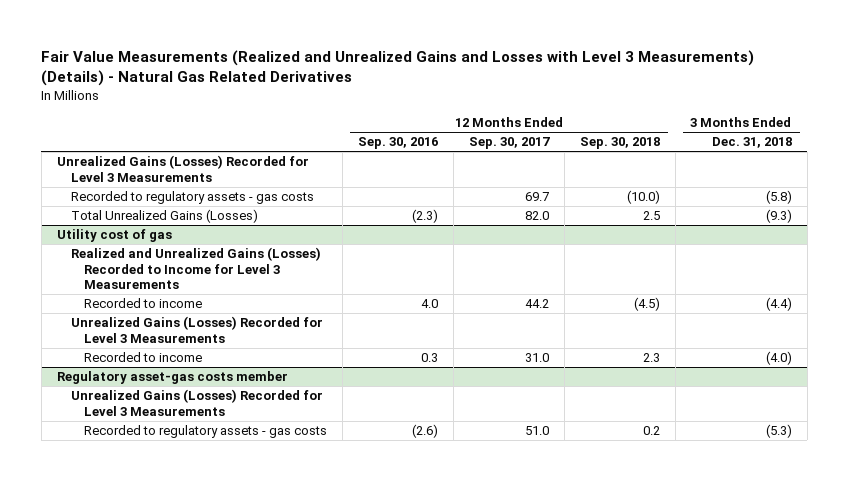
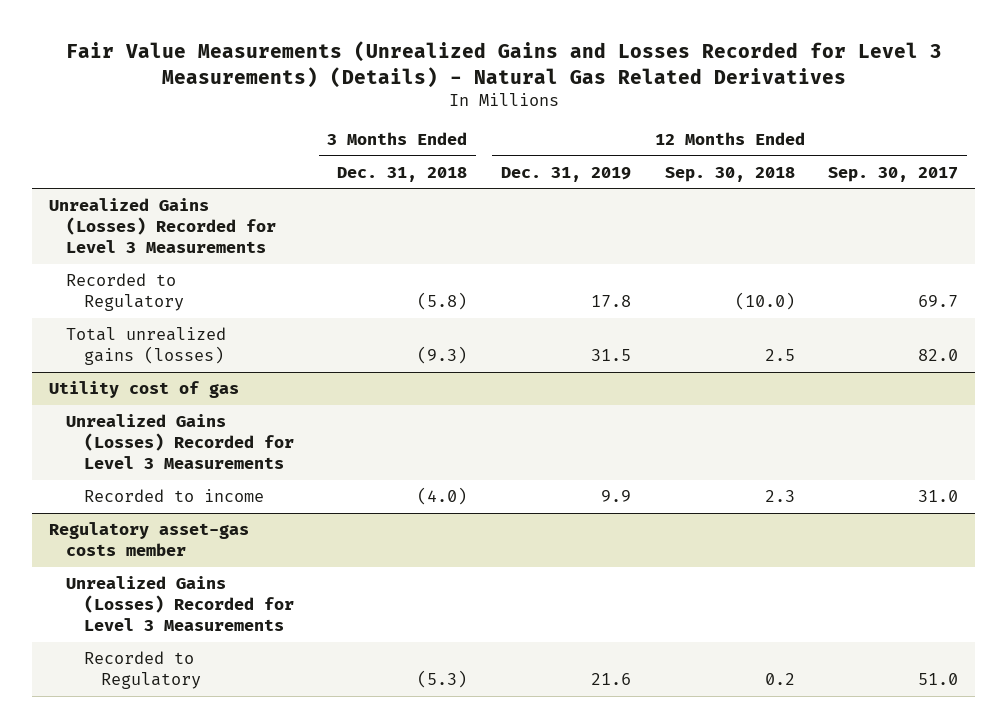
- Fair Value Measurements (Realized and Unrealized Gains and Losses with Level 3 Measurements) (Details) - Natural Gas Related Derivatives
+ Fair Value Measurements (Unrealized Gains and Losses Recorded for Level 3 Measurements) (Details) - Natural Gas Related Derivatives
- | 12 Months Ended Sep. 30, 2016 | 12 Months Ended Sep. 30, 2017 | 12 Months Ended Sep. 30, 2018 | 3 Months Ended Dec. 31, 2018
+ | 3 Months Ended Dec. 31, 2018 | 12 Months Ended Dec. 31, 2019 | 12 Months Ended Sep. 30, 2018 | 12 Months Ended Sep. 30, 2017
- Recorded to regulatory assets - gas costs | | 69.7 | (10.0) | (5.8)
- Total Unrealized Gains (Losses) | (2.3) | 82.0 | 2.5 | (9.3)
+ Recorded to Regulatory | (5.8) | 17.8 | (10.0) | 69.7
+ Total unrealized gains (losses) | (9.3) | 31.5 | 2.5 | 82.0
@ Utility cost of gas
- Realized and Unrealized Gains (Losses) Recorded to Income for Level 3 Measurements
- Recorded to income | 4.0 | 44.2 | (4.5) | (4.4)
@ Regulatory asset-gas costs member
- Recorded to regulatory assets - gas costs | (2.6) | 51.0 | 0.2 | (5.3)
+ Recorded to Regulatory | (5.3) | 21.6 | 0.2 | 51.0

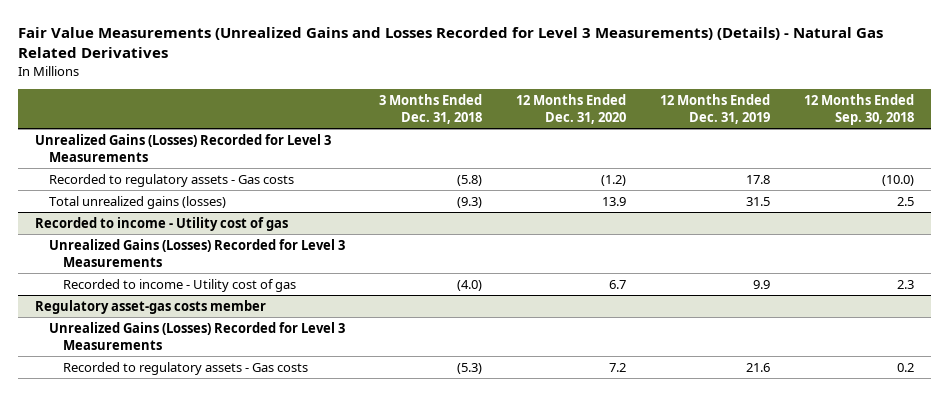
- | 3 Months Ended Dec. 31, 2018 | 12 Months Ended Dec. 31, 2019 | 12 Months Ended Sep. 30, 2018 | 12 Months Ended Sep. 30, 2017
+ | 3 Months Ended Dec. 31, 2018 | 12 Months Ended Dec. 31, 2020 | 12 Months Ended Dec. 31, 2019 | 12 Months Ended Sep. 30, 2018
- Recorded to Regulatory | (5.8) | 17.8 | (10.0) | 69.7
+ Recorded to regulatory assets - Gas costs | (5.8) | (1.2) | 17.8 | (10.0)
- Utility cost of gas
+ Recorded to income - Utility cost of gas
- Recorded to income | (4.0) | 9.9 | 2.3 | 31.0
+ Recorded to income - Utility cost of gas | (4.0) | 6.7 | 9.9 | 2.3
@ Regulatory asset-gas costs member
- Recorded to Regulatory | (5.3) | 21.6 | 0.2 | 51.0
+ Recorded to regulatory assets - Gas costs | (5.3) | 7.2 | 21.6 | 0.2

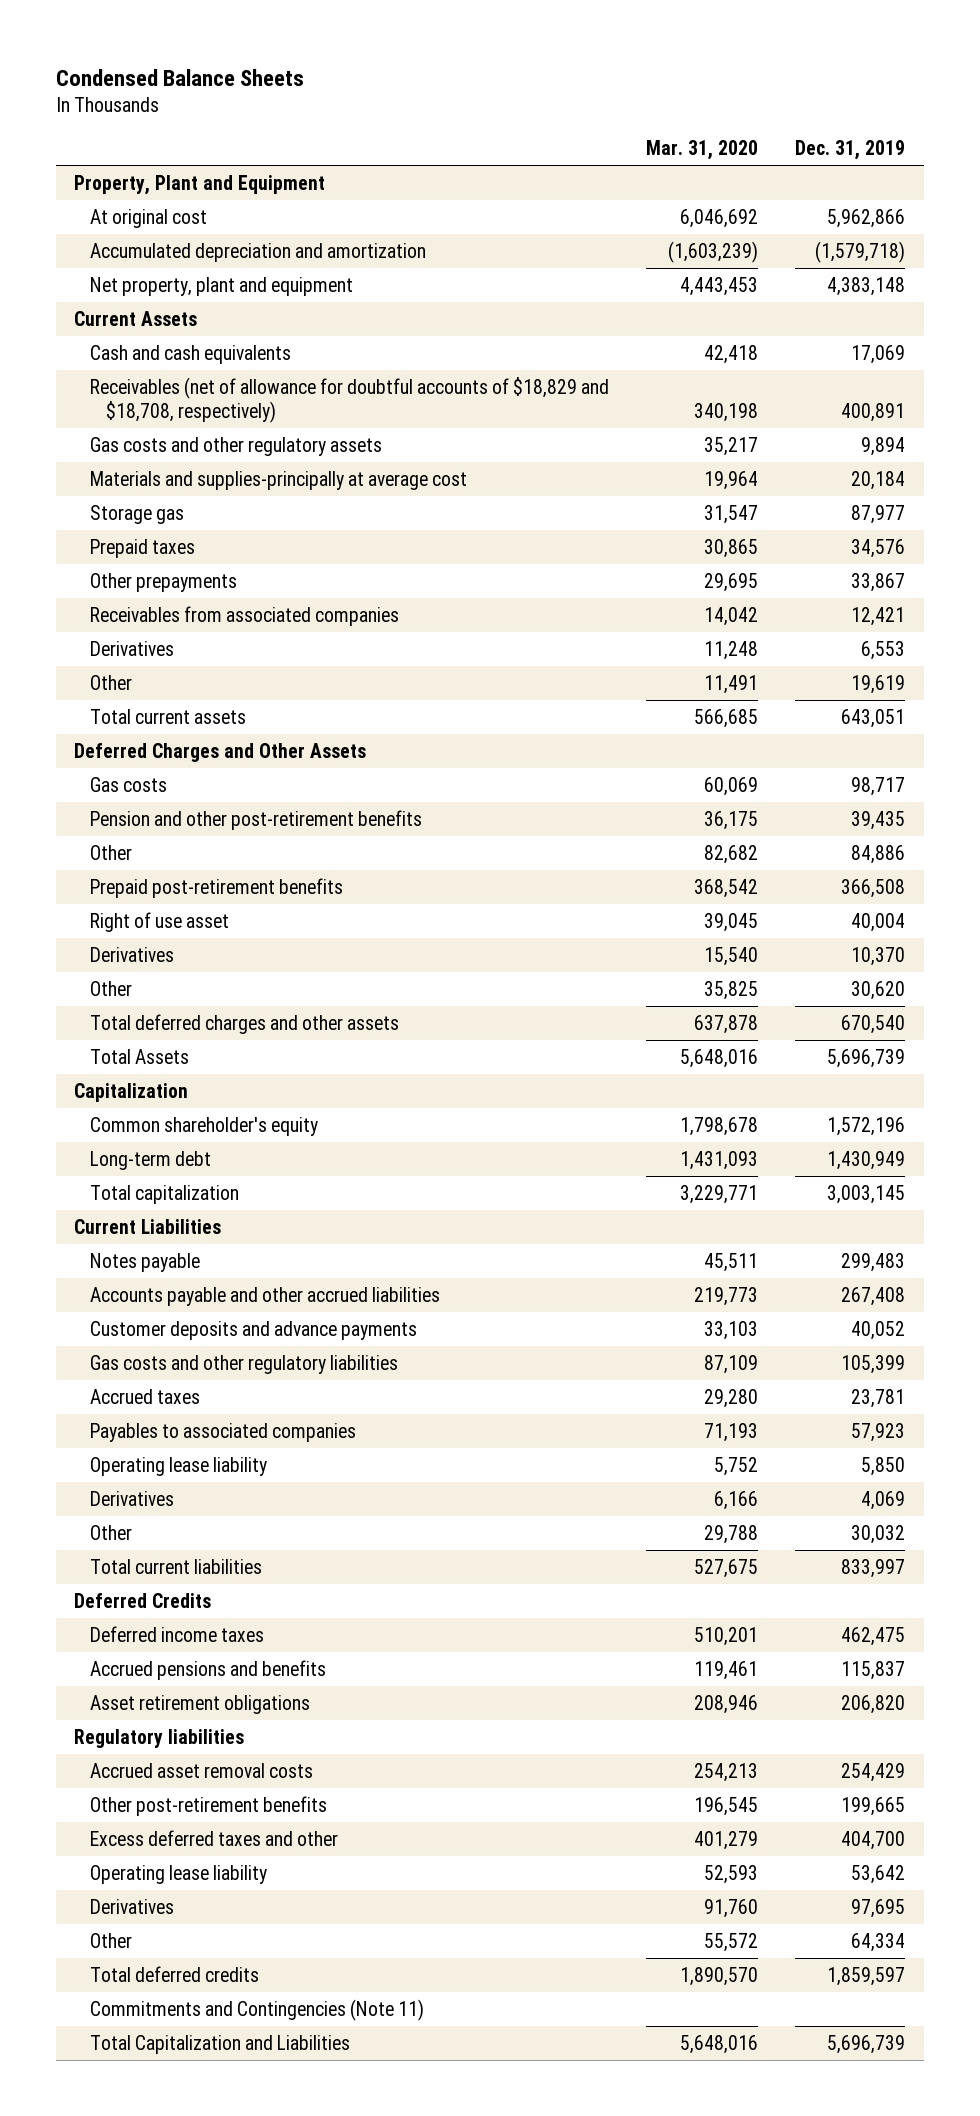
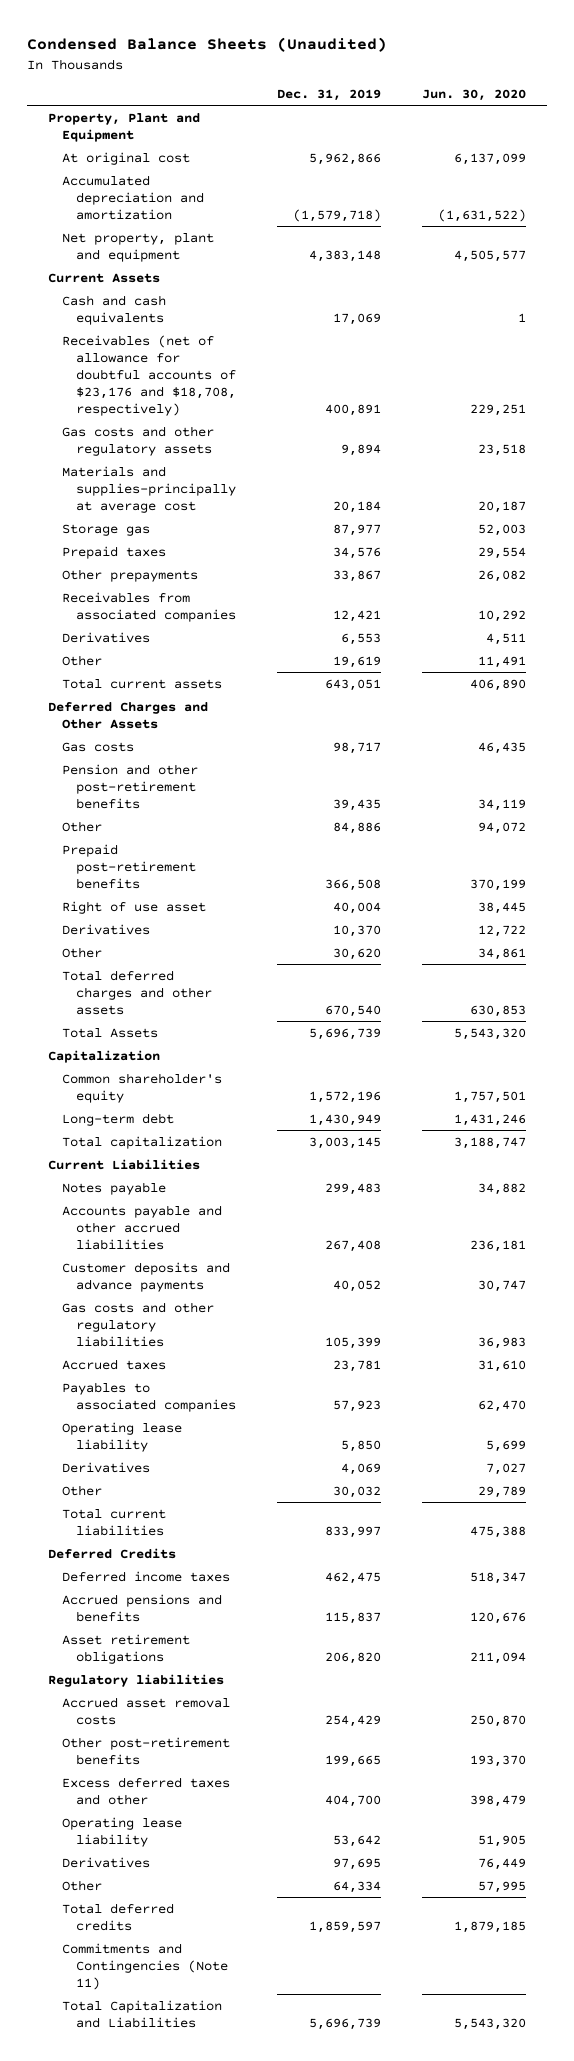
- Condensed Balance Sheets
+ Condensed Balance Sheets (Unaudited)
- | Mar. 31, 2020 | Dec. 31, 2019
+ | Dec. 31, 2019 | Jun. 30, 2020
- Receivables (net of allowance for doubtful accounts of $18,829 and $18,708, respectively) | 340,198 | 400,891
+ Receivables (net of allowance for doubtful accounts of $23,176 and $18,708, respectively) | 400,891 | 229,251

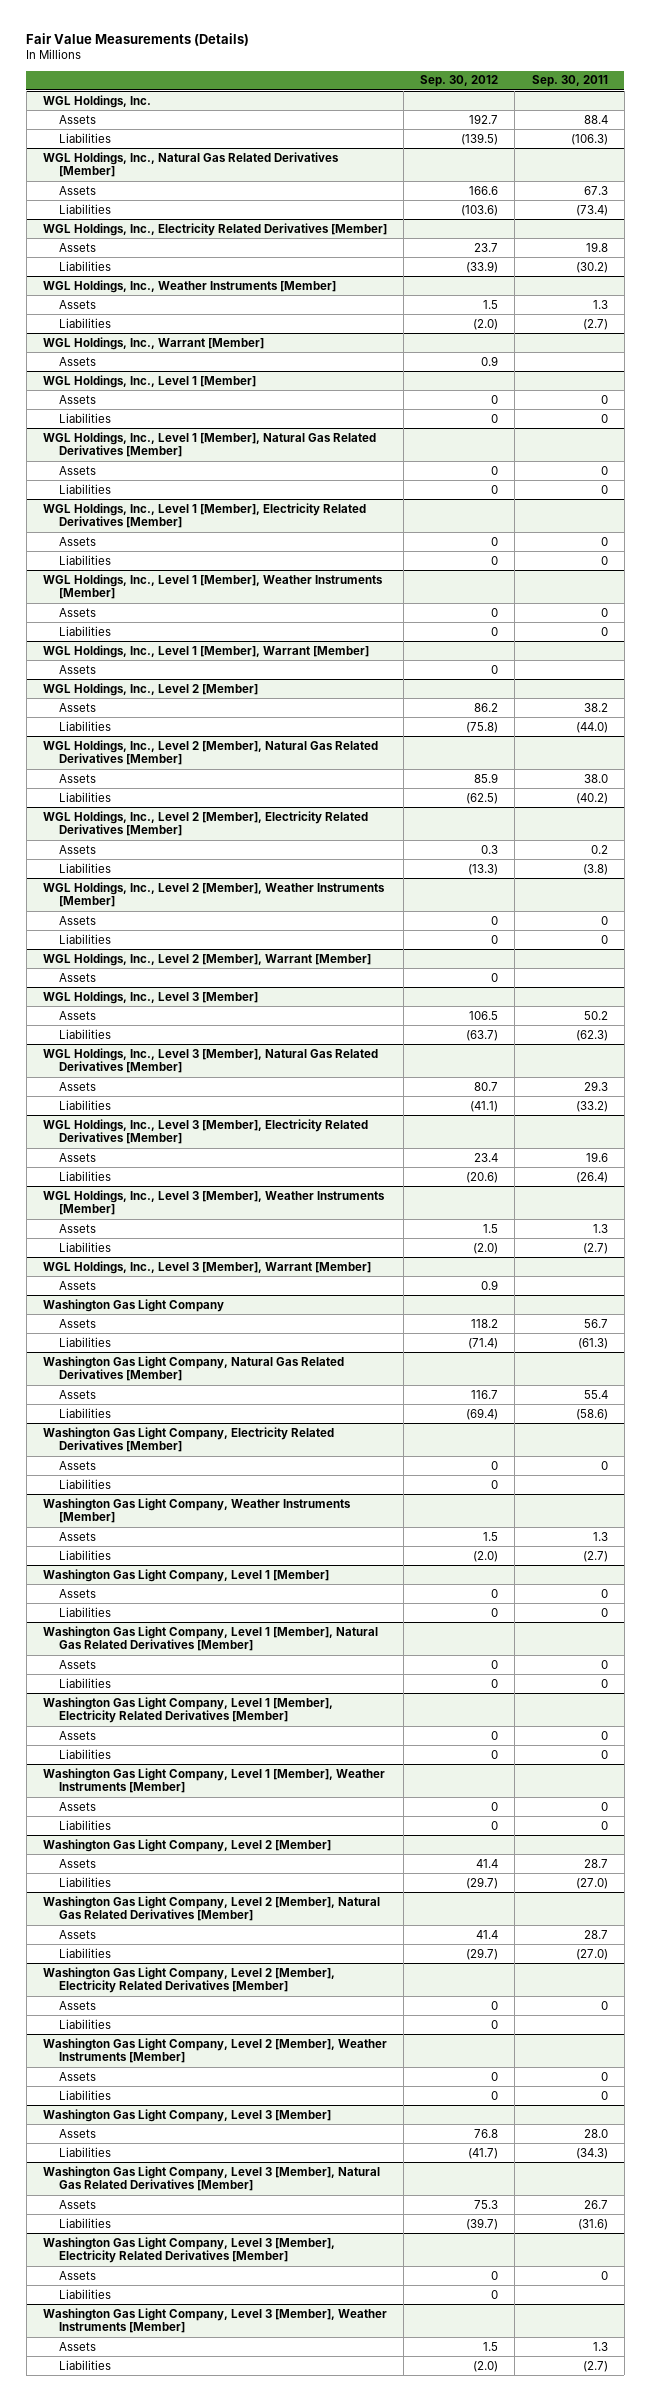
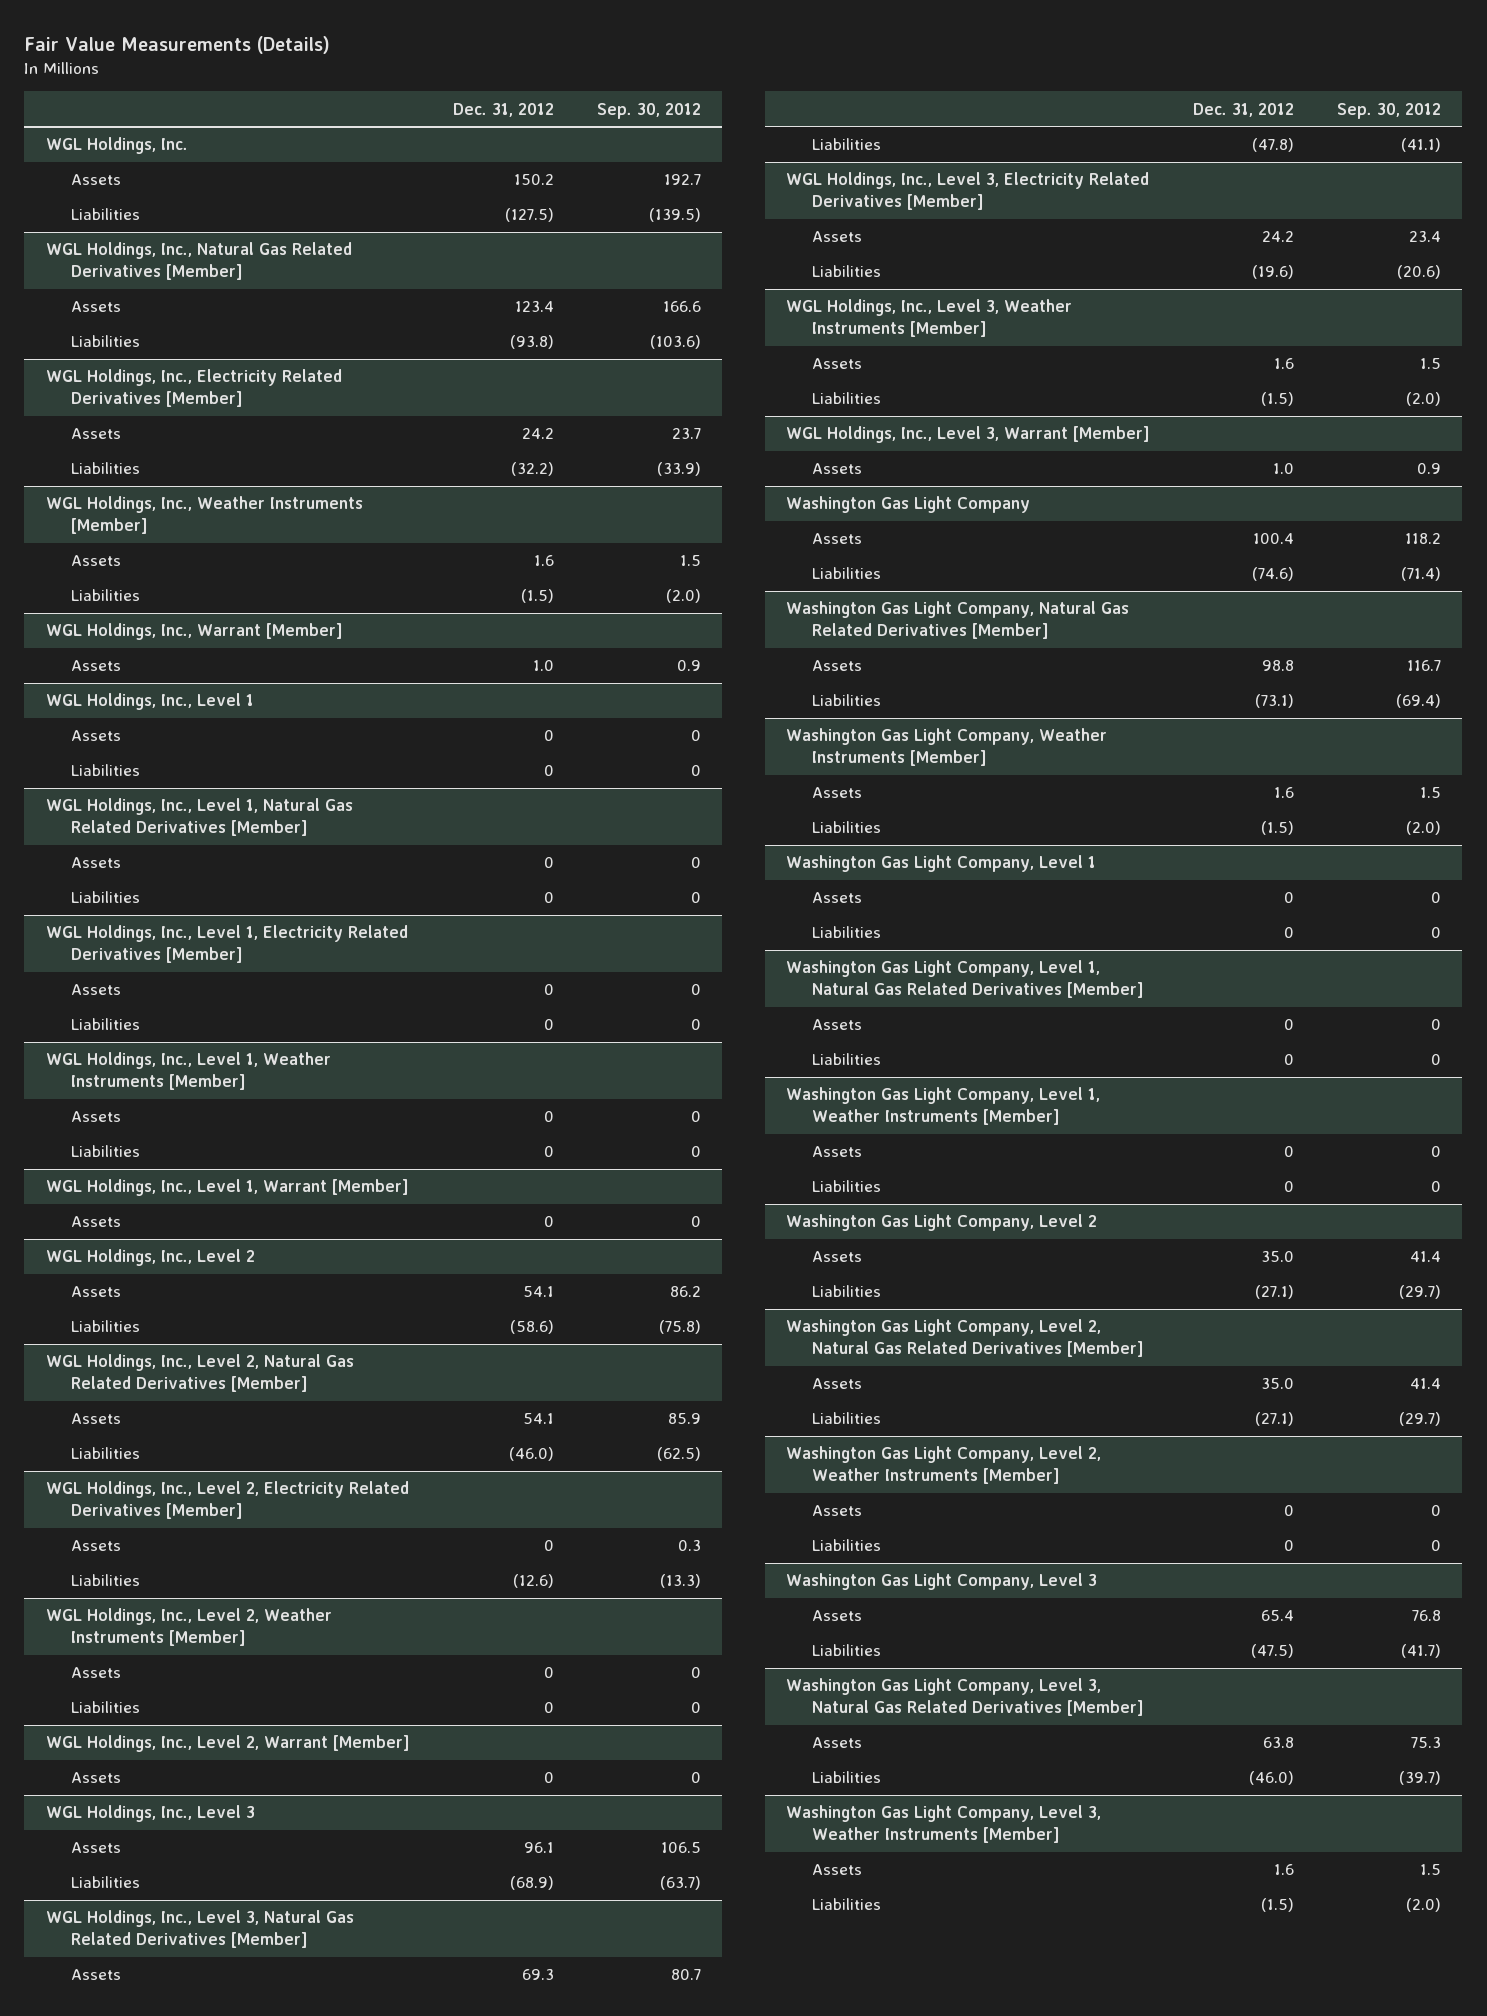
- | Sep. 30, 2012 | Sep. 30, 2011
+ | Dec. 31, 2012 | Sep. 30, 2012
- WGL Holdings, Inc., Level 1 [Member]
+ WGL Holdings, Inc., Level 1
- WGL Holdings, Inc., Level 1 [Member], Natural Gas Related Derivatives [Member]
+ WGL Holdings, Inc., Level 1, Natural Gas Related Derivatives [Member]
- WGL Holdings, Inc., Level 1 [Member], Electricity Related Derivatives [Member]
+ WGL Holdings, Inc., Level 1, Electricity Related Derivatives [Member]
- WGL Holdings, Inc., Level 1 [Member], Weather Instruments [Member]
+ WGL Holdings, Inc., Level 1, Weather Instruments [Member]
- WGL Holdings, Inc., Level 1 [Member], Warrant [Member]
+ WGL Holdings, Inc., Level 1, Warrant [Member]
- WGL Holdings, Inc., Level 2 [Member]
+ WGL Holdings, Inc., Level 2
- WGL Holdings, Inc., Level 2 [Member], Natural Gas Related Derivatives [Member]
+ WGL Holdings, Inc., Level 2, Natural Gas Related Derivatives [Member]
- WGL Holdings, Inc., Level 2 [Member], Electricity Related Derivatives [Member]
+ WGL Holdings, Inc., Level 2, Electricity Related Derivatives [Member]
- WGL Holdings, Inc., Level 2 [Member], Weather Instruments [Member]
+ WGL Holdings, Inc., Level 2, Weather Instruments [Member]
- WGL Holdings, Inc., Level 2 [Member], Warrant [Member]
+ WGL Holdings, Inc., Level 2, Warrant [Member]
- WGL Holdings, Inc., Level 3 [Member]
+ WGL Holdings, Inc., Level 3
- WGL Holdings, Inc., Level 3 [Member], Natural Gas Related Derivatives [Member]
+ WGL Holdings, Inc., Level 3, Natural Gas Related Derivatives [Member]
- WGL Holdings, Inc., Level 3 [Member], Electricity Related Derivatives [Member]
+ WGL Holdings, Inc., Level 3, Electricity Related Derivatives [Member]
- WGL Holdings, Inc., Level 3 [Member], Weather Instruments [Member]
+ WGL Holdings, Inc., Level 3, Weather Instruments [Member]
- WGL Holdings, Inc., Level 3 [Member], Warrant [Member]
+ WGL Holdings, Inc., Level 3, Warrant [Member]
- Washington Gas Light Company, Electricity Related Derivatives [Member]
- Assets | 0 | 0
- Liabilities | 0 |
- Washington Gas Light Company, Level 1 [Member]
- Assets | 0 | 0
- Liabilities | 0 | 0
- Washington Gas Light Company, Level 1 [Member], Natural Gas Related Derivatives [Member]
+ Washington Gas Light Company, Level 1
- Washington Gas Light Company, Level 1 [Member], Electricity Related Derivatives [Member]
+ Washington Gas Light Company, Level 1, Natural Gas Related Derivatives [Member]
- Washington Gas Light Company, Level 1 [Member], Weather Instruments [Member]
+ Washington Gas Light Company, Level 1, Weather Instruments [Member]
- Washington Gas Light Company, Level 2 [Member]
+ Washington Gas Light Company, Level 2
- Washington Gas Light Company, Level 2 [Member], Natural Gas Related Derivatives [Member]
+ Washington Gas Light Company, Level 2, Natural Gas Related Derivatives [Member]
- Washington Gas Light Company, Level 2 [Member], Electricity Related Derivatives [Member]
- Assets | 0 | 0
- Liabilities | 0 |
- Washington Gas Light Company, Level 2 [Member], Weather Instruments [Member]
+ Washington Gas Light Company, Level 2, Weather Instruments [Member]
- Washington Gas Light Company, Level 3 [Member]
+ Washington Gas Light Company, Level 3
- Washington Gas Light Company, Level 3 [Member], Natural Gas Related Derivatives [Member]
+ Washington Gas Light Company, Level 3, Natural Gas Related Derivatives [Member]
- Washington Gas Light Company, Level 3 [Member], Electricity Related Derivatives [Member]
- Assets | 0 | 0
- Liabilities | 0 |
- Washington Gas Light Company, Level 3 [Member], Weather Instruments [Member]
+ Washington Gas Light Company, Level 3, Weather Instruments [Member]

